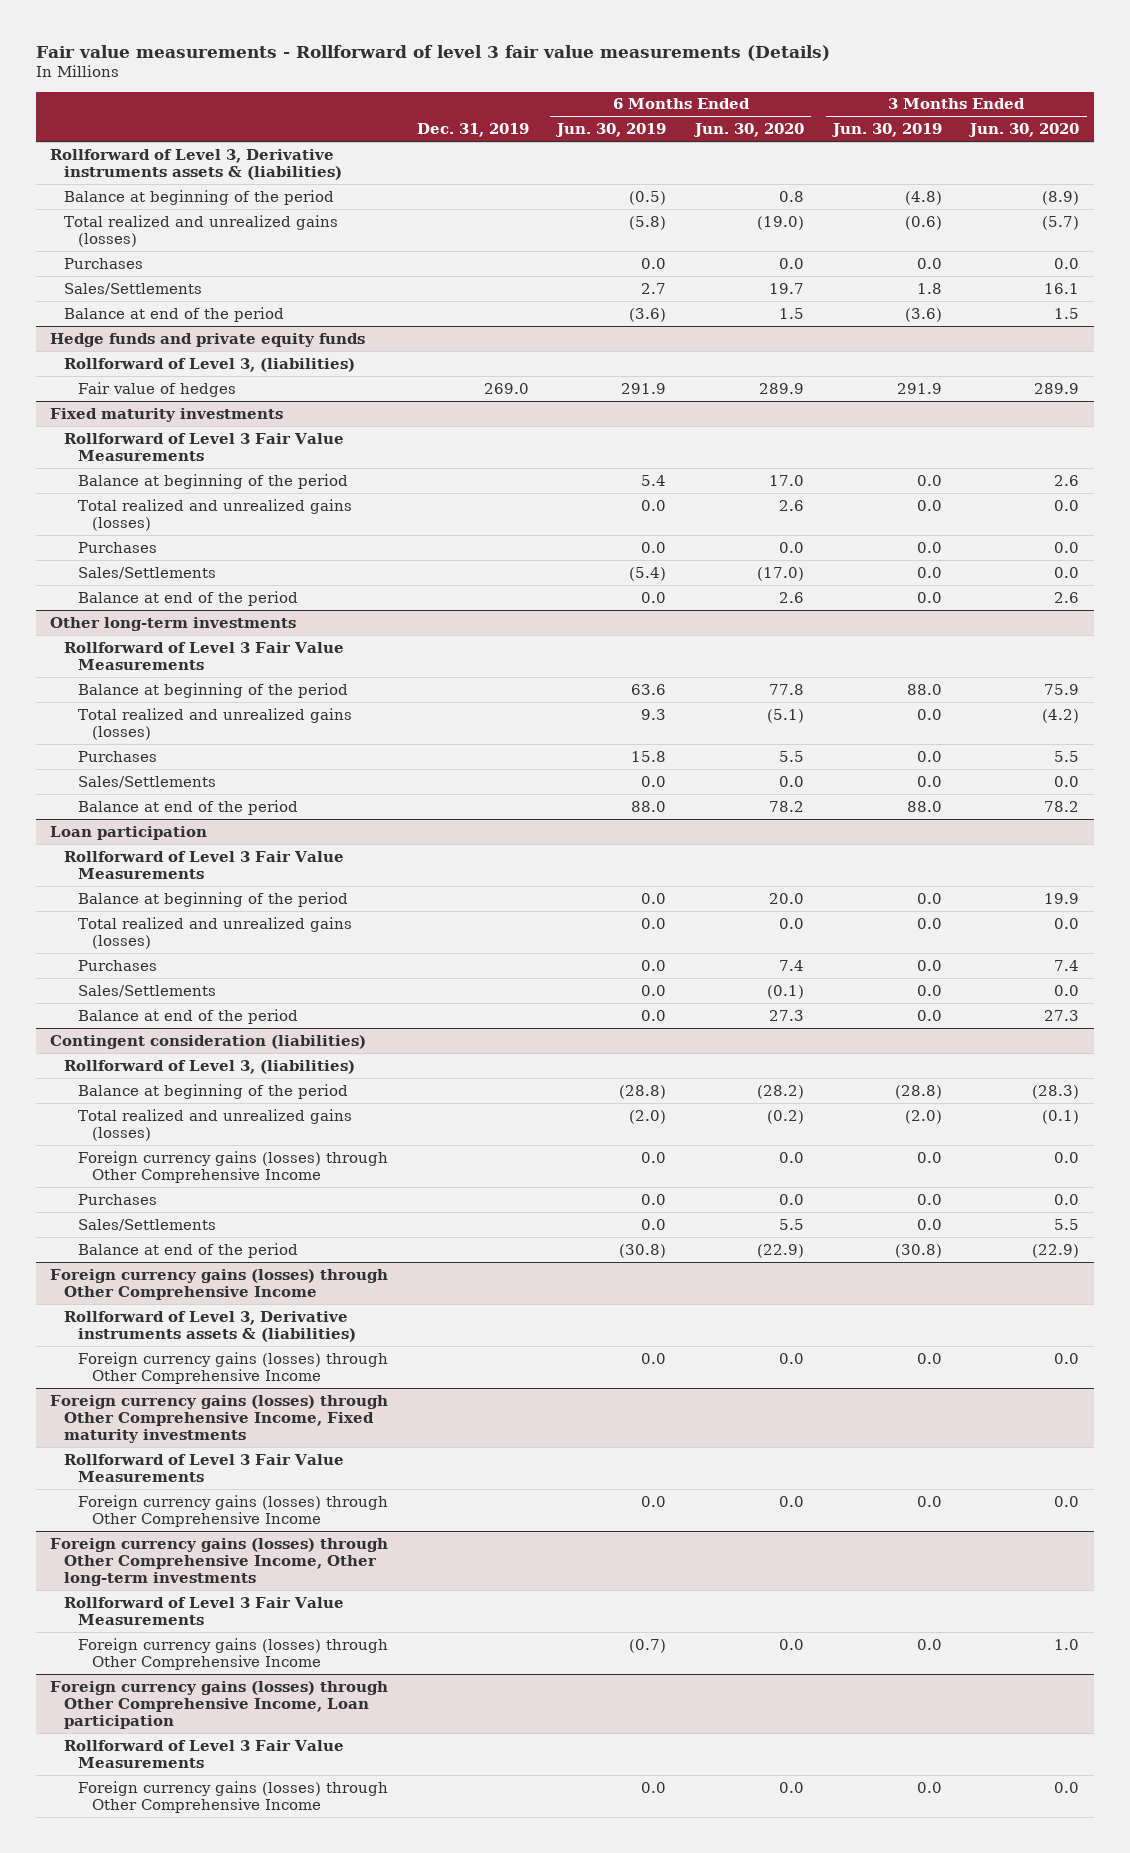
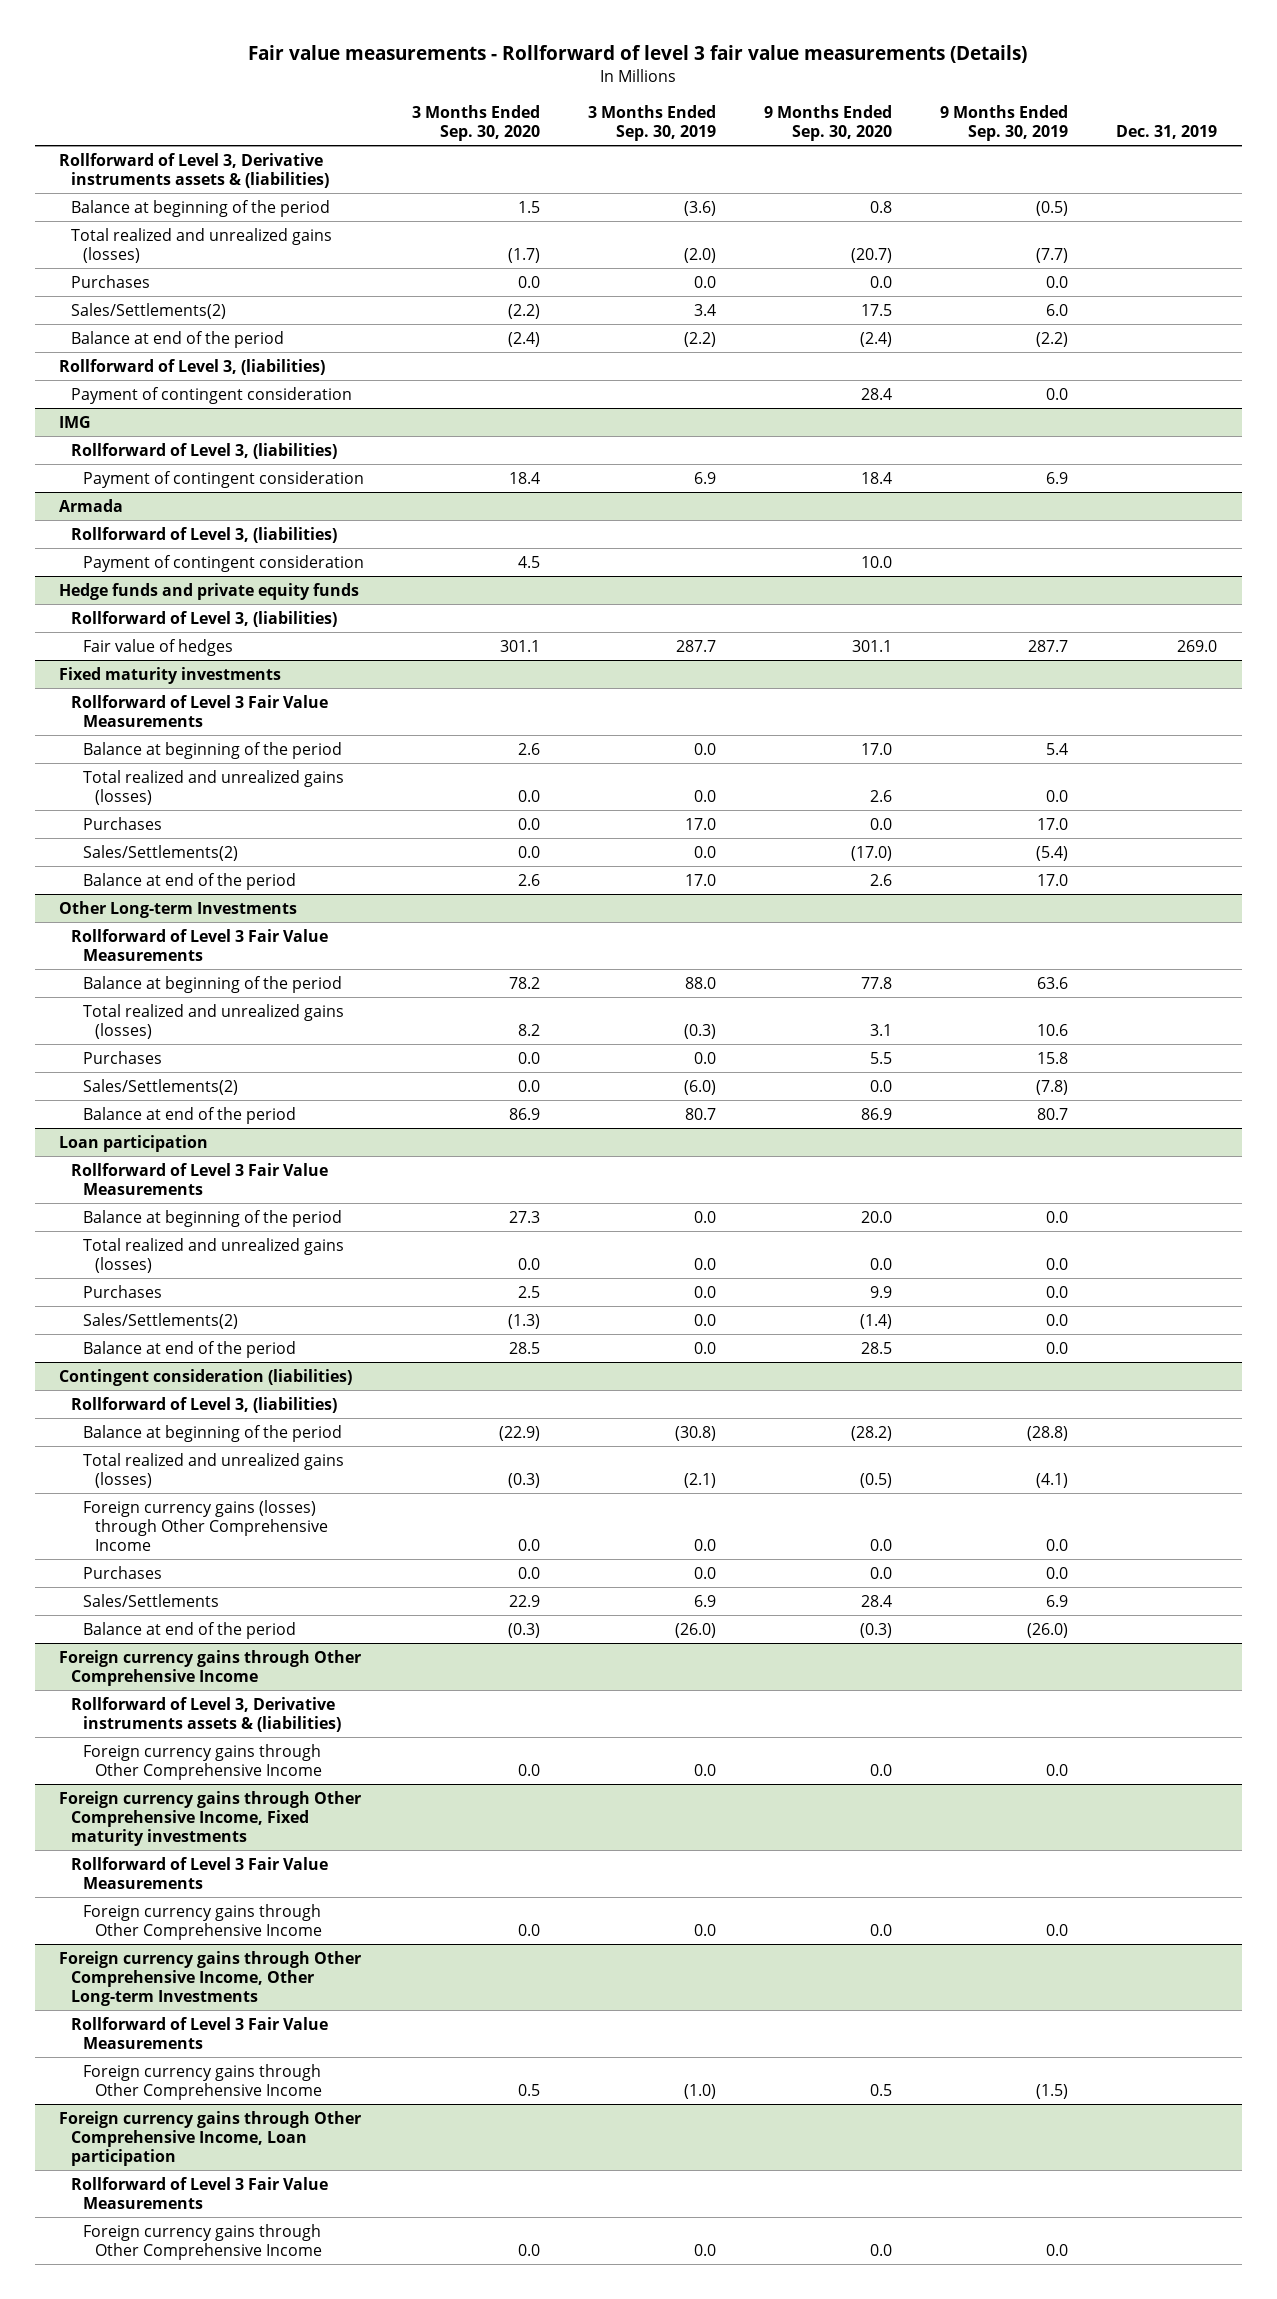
- | Dec. 31, 2019 | 6 Months Ended Jun. 30, 2019 | 6 Months Ended Jun. 30, 2020 | 3 Months Ended Jun. 30, 2019 | 3 Months Ended Jun. 30, 2020
+ | 3 Months Ended Sep. 30, 2020 | 3 Months Ended Sep. 30, 2019 | 9 Months Ended Sep. 30, 2020 | 9 Months Ended Sep. 30, 2019 | Dec. 31, 2019
- Sales/Settlements | | 2.7 | 19.7 | 1.8 | 16.1
+ Sales/Settlements(2) | (2.2) | 3.4 | 17.5 | 6.0 |
+ Rollforward of Level 3, (liabilities)
+ Payment of contingent consideration | | | 28.4 | 0.0 |
+ IMG
+ Rollforward of Level 3, (liabilities)
+ Payment of contingent consideration | 18.4 | 6.9 | 18.4 | 6.9 |
+ Armada
+ Rollforward of Level 3, (liabilities)
+ Payment of contingent consideration | 4.5 | | 10.0 | |
@ Fixed maturity investments
- Sales/Settlements | | (5.4) | (17.0) | 0.0 | 0.0
+ Sales/Settlements(2) | 0.0 | 0.0 | (17.0) | (5.4) |
- Other long-term investments
+ Other Long-term Investments
- Sales/Settlements | | 0.0 | 0.0 | 0.0 | 0.0
+ Sales/Settlements(2) | 0.0 | (6.0) | 0.0 | (7.8) |
@ Loan participation
- Sales/Settlements | | 0.0 | (0.1) | 0.0 | 0.0
+ Sales/Settlements(2) | (1.3) | 0.0 | (1.4) | 0.0 |
- Foreign currency gains (losses) through Other Comprehensive Income
+ Foreign currency gains through Other Comprehensive Income
- Foreign currency gains (losses) through Other Comprehensive Income | | 0.0 | 0.0 | 0.0 | 0.0
- Foreign currency gains (losses) through Other Comprehensive Income, Fixed maturity investments
+ Foreign currency gains through Other Comprehensive Income | 0.0 | 0.0 | 0.0 | 0.0 |
+ Foreign currency gains through Other Comprehensive Income, Fixed maturity investments
- Foreign currency gains (losses) through Other Comprehensive Income | | 0.0 | 0.0 | 0.0 | 0.0
- Foreign currency gains (losses) through Other Comprehensive Income, Other long-term investments
+ Foreign currency gains through Other Comprehensive Income | 0.0 | 0.0 | 0.0 | 0.0 |
+ Foreign currency gains through Other Comprehensive Income, Other Long-term Investments
- Foreign currency gains (losses) through Other Comprehensive Income | | (0.7) | 0.0 | 0.0 | 1.0
- Foreign currency gains (losses) through Other Comprehensive Income, Loan participation
+ Foreign currency gains through Other Comprehensive Income | 0.5 | (1.0) | 0.5 | (1.5) |
+ Foreign currency gains through Other Comprehensive Income, Loan participation
- Foreign currency gains (losses) through Other Comprehensive Income | | 0.0 | 0.0 | 0.0 | 0.0
+ Foreign currency gains through Other Comprehensive Income | 0.0 | 0.0 | 0.0 | 0.0 |

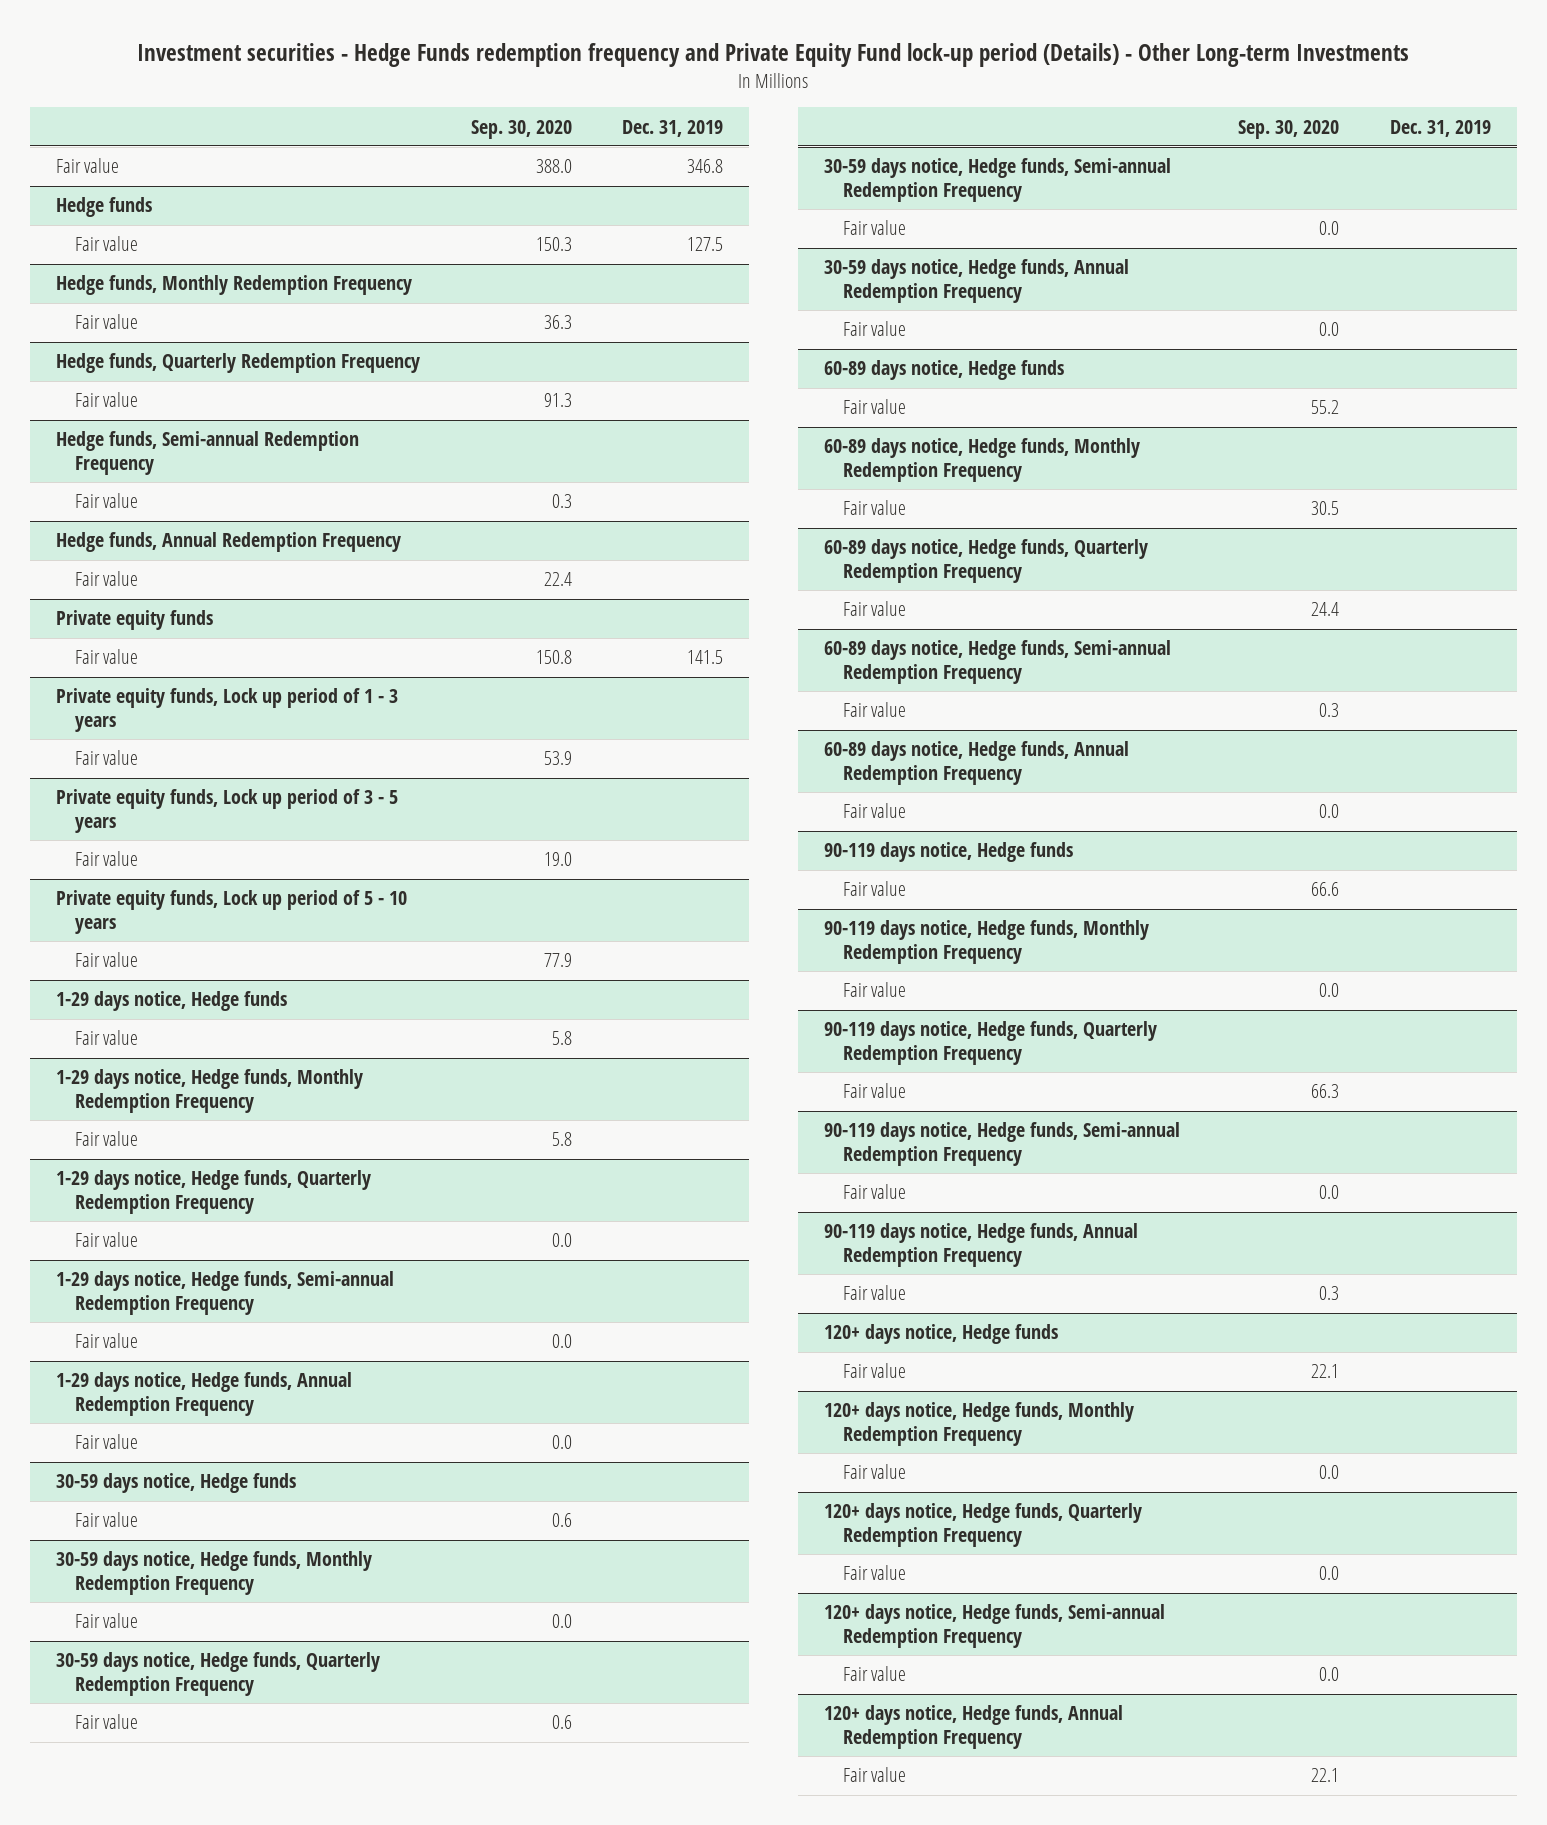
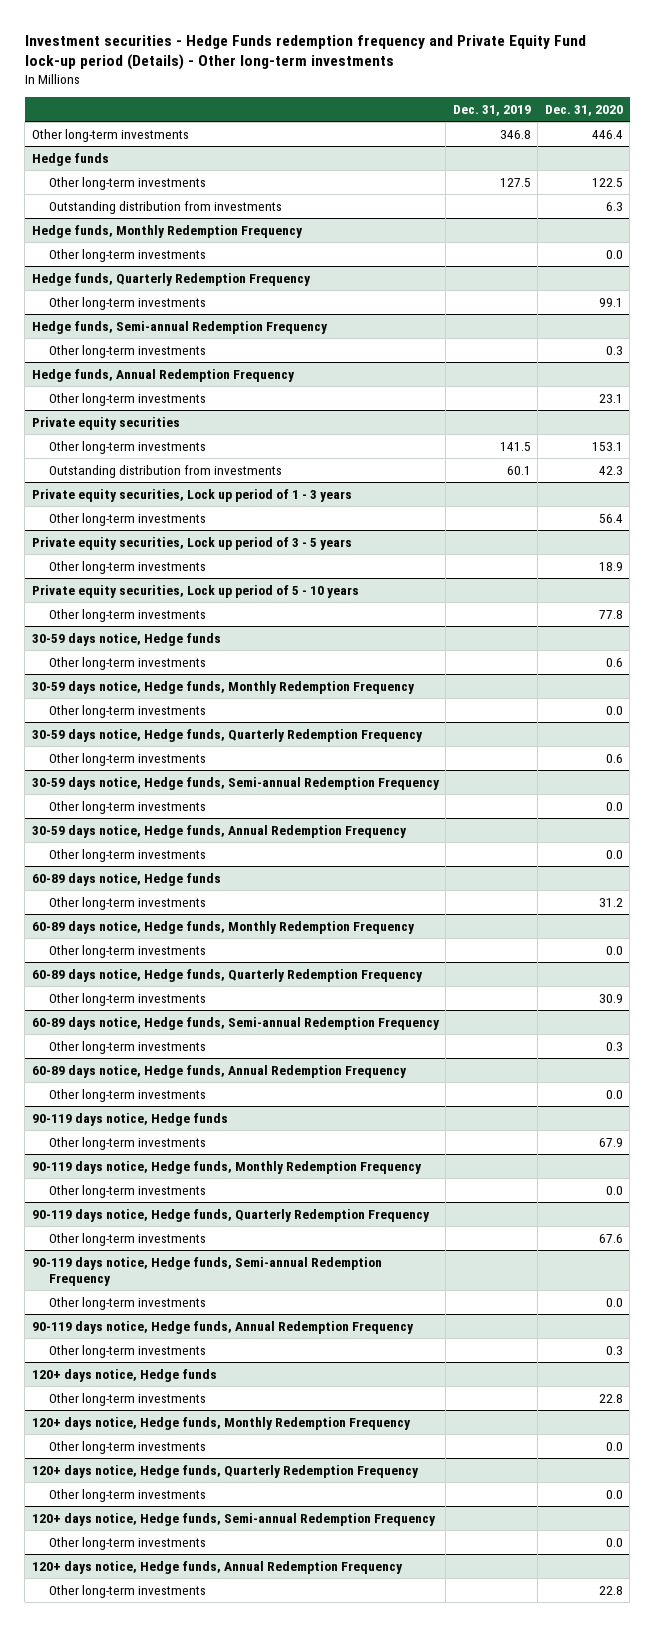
- Investment securities - Hedge Funds redemption frequency and Private Equity Fund lock-up period (Details) - Other Long-term Investments
+ Investment securities - Hedge Funds redemption frequency and Private Equity Fund lock-up period (Details) - Other long-term investments
- | Sep. 30, 2020 | Dec. 31, 2019
+ | Dec. 31, 2019 | Dec. 31, 2020
- Fair value | 388.0 | 346.8
+ Other long-term investments | 346.8 | 446.4
@ Hedge funds
- Fair value | 150.3 | 127.5
+ Other long-term investments | 127.5 | 122.5
+ Outstanding distribution from investments | | 6.3
@ Hedge funds, Monthly Redemption Frequency
- Fair value | 36.3 |
+ Other long-term investments | | 0.0
@ Hedge funds, Quarterly Redemption Frequency
- Fair value | 91.3 |
+ Other long-term investments | | 99.1
@ Hedge funds, Semi-annual Redemption Frequency
- Fair value | 0.3 |
+ Other long-term investments | | 0.3
@ Hedge funds, Annual Redemption Frequency
- Fair value | 22.4 |
- Private equity funds
- Fair value | 150.8 | 141.5
- Private equity funds, Lock up period of 1 - 3 years
- Fair value | 53.9 |
- Private equity funds, Lock up period of 3 - 5 years
- Fair value | 19.0 |
- Private equity funds, Lock up period of 5 - 10 years
- Fair value | 77.9 |
- 1-29 days notice, Hedge funds
- Fair value | 5.8 |
- 1-29 days notice, Hedge funds, Monthly Redemption Frequency
- Fair value | 5.8 |
- 1-29 days notice, Hedge funds, Quarterly Redemption Frequency
- Fair value | 0.0 |
- 1-29 days notice, Hedge funds, Semi-annual Redemption Frequency
- Fair value | 0.0 |
- 1-29 days notice, Hedge funds, Annual Redemption Frequency
- Fair value | 0.0 |
@ Hedge funds, Annual Redemption Frequency
+ Other long-term investments | | 23.1
+ Private equity securities
+ Other long-term investments | 141.5 | 153.1
+ Outstanding distribution from investments | 60.1 | 42.3
+ Private equity securities, Lock up period of 1 - 3 years
+ Other long-term investments | | 56.4
+ Private equity securities, Lock up period of 3 - 5 years
+ Other long-term investments | | 18.9
+ Private equity securities, Lock up period of 5 - 10 years
+ Other long-term investments | | 77.8
@ 30-59 days notice, Hedge funds
- Fair value | 0.6 |
+ Other long-term investments | | 0.6
@ 30-59 days notice, Hedge funds, Monthly Redemption Frequency
- Fair value | 0.0 |
+ Other long-term investments | | 0.0
@ 30-59 days notice, Hedge funds, Quarterly Redemption Frequency
- Fair value | 0.6 |
+ Other long-term investments | | 0.6
@ 30-59 days notice, Hedge funds, Semi-annual Redemption Frequency
- Fair value | 0.0 |
+ Other long-term investments | | 0.0
@ 30-59 days notice, Hedge funds, Annual Redemption Frequency
- Fair value | 0.0 |
+ Other long-term investments | | 0.0
@ 60-89 days notice, Hedge funds
- Fair value | 55.2 |
+ Other long-term investments | | 31.2
@ 60-89 days notice, Hedge funds, Monthly Redemption Frequency
- Fair value | 30.5 |
+ Other long-term investments | | 0.0
@ 60-89 days notice, Hedge funds, Quarterly Redemption Frequency
- Fair value | 24.4 |
+ Other long-term investments | | 30.9
@ 60-89 days notice, Hedge funds, Semi-annual Redemption Frequency
- Fair value | 0.3 |
+ Other long-term investments | | 0.3
@ 60-89 days notice, Hedge funds, Annual Redemption Frequency
- Fair value | 0.0 |
+ Other long-term investments | | 0.0
@ 90-119 days notice, Hedge funds
- Fair value | 66.6 |
+ Other long-term investments | | 67.9
@ 90-119 days notice, Hedge funds, Monthly Redemption Frequency
- Fair value | 0.0 |
+ Other long-term investments | | 0.0
@ 90-119 days notice, Hedge funds, Quarterly Redemption Frequency
- Fair value | 66.3 |
+ Other long-term investments | | 67.6
@ 90-119 days notice, Hedge funds, Semi-annual Redemption Frequency
- Fair value | 0.0 |
+ Other long-term investments | | 0.0
@ 90-119 days notice, Hedge funds, Annual Redemption Frequency
- Fair value | 0.3 |
+ Other long-term investments | | 0.3
@ 120+ days notice, Hedge funds
- Fair value | 22.1 |
+ Other long-term investments | | 22.8
@ 120+ days notice, Hedge funds, Monthly Redemption Frequency
- Fair value | 0.0 |
+ Other long-term investments | | 0.0
@ 120+ days notice, Hedge funds, Quarterly Redemption Frequency
- Fair value | 0.0 |
+ Other long-term investments | | 0.0
@ 120+ days notice, Hedge funds, Semi-annual Redemption Frequency
- Fair value | 0.0 |
+ Other long-term investments | | 0.0
@ 120+ days notice, Hedge funds, Annual Redemption Frequency
- Fair value | 22.1 |
+ Other long-term investments | | 22.8

